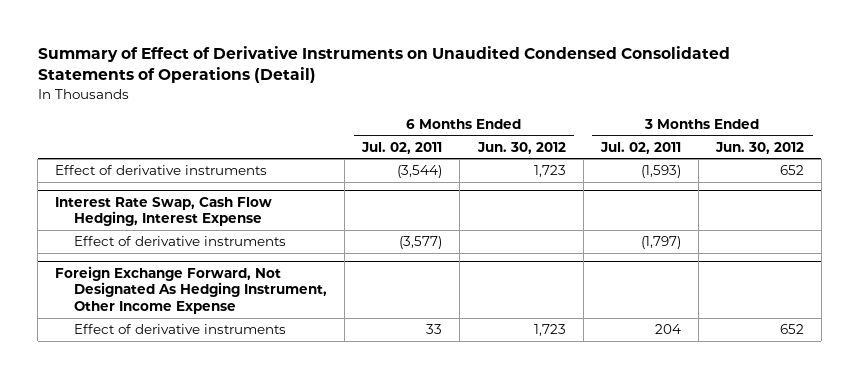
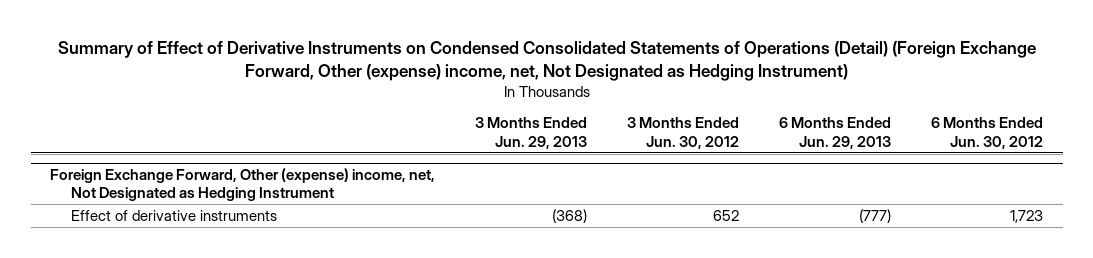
- Summary of Effect of Derivative Instruments on Unaudited Condensed Consolidated Statements of Operations (Detail)
+ Summary of Effect of Derivative Instruments on Condensed Consolidated Statements of Operations (Detail) (Foreign Exchange Forward, Other (expense) income, net, Not Designated as Hedging Instrument)
- | 6 Months Ended Jul. 02, 2011 | 6 Months Ended Jun. 30, 2012 | 3 Months Ended Jul. 02, 2011 | 3 Months Ended Jun. 30, 2012
+ | 3 Months Ended Jun. 29, 2013 | 3 Months Ended Jun. 30, 2012 | 6 Months Ended Jun. 29, 2013 | 6 Months Ended Jun. 30, 2012
- Effect of derivative instruments | (3,544) | 1,723 | (1,593) | 652
- Interest Rate Swap, Cash Flow Hedging, Interest Expense
- Effect of derivative instruments | (3,577) | | (1,797) |
- Foreign Exchange Forward, Not Designated As Hedging Instrument, Other Income Expense
+ Foreign Exchange Forward, Other (expense) income, net, Not Designated as Hedging Instrument

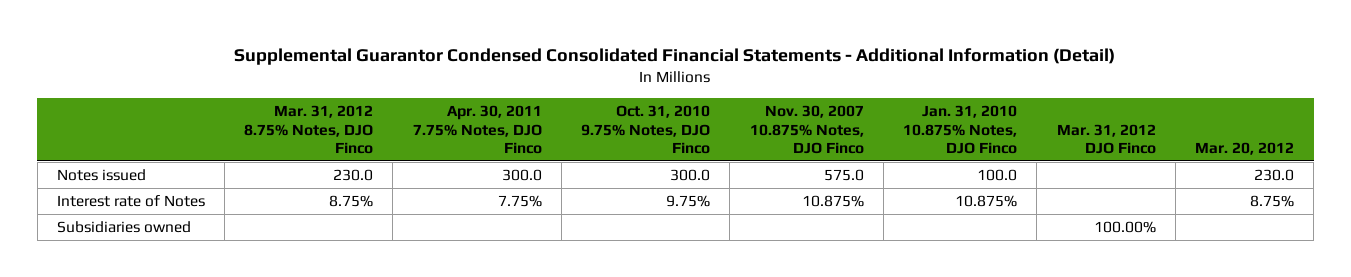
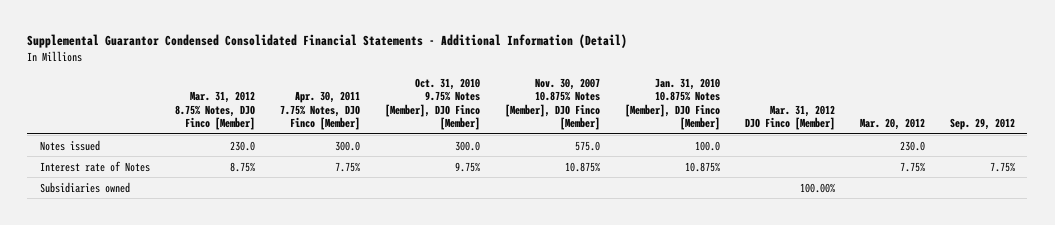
- | Mar. 31, 2012 8.75% Notes, DJO Finco | Apr. 30, 2011 7.75% Notes, DJO Finco | Oct. 31, 2010 9.75% Notes, DJO Finco | Nov. 30, 2007 10.875% Notes, DJO Finco | Jan. 31, 2010 10.875% Notes, DJO Finco | Mar. 31, 2012 DJO Finco | Mar. 20, 2012
+ | Mar. 31, 2012 8.75% Notes, DJO Finco [Member] | Apr. 30, 2011 7.75% Notes, DJO Finco [Member] | Oct. 31, 2010 9.75% Notes [Member], DJO Finco [Member] | Nov. 30, 2007 10.875% Notes [Member], DJO Finco [Member] | Jan. 31, 2010 10.875% Notes [Member], DJO Finco [Member] | Mar. 31, 2012 DJO Finco [Member] | Mar. 20, 2012 | Sep. 29, 2012
- Interest rate of Notes | 8.75% | 7.75% | 9.75% | 10.875% | 10.875% | | 8.75%
+ Interest rate of Notes | 8.75% | 7.75% | 9.75% | 10.875% | 10.875% | | 7.75% | 7.75%

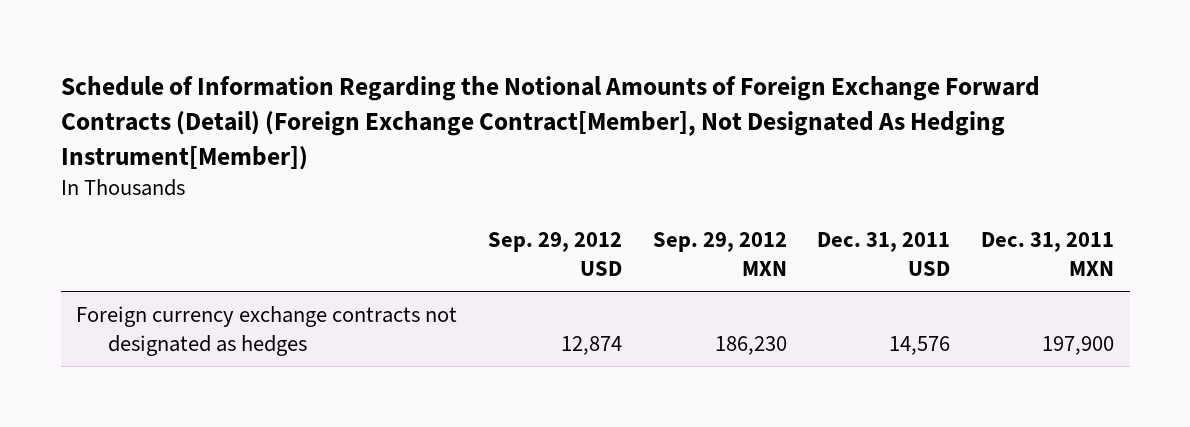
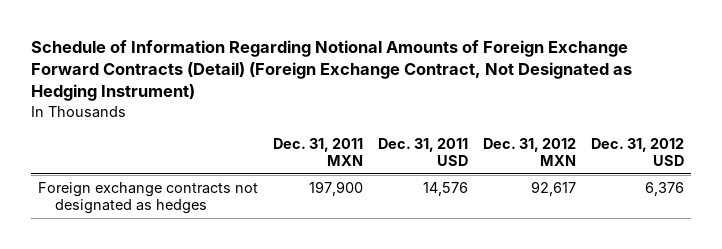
- Schedule of Information Regarding the Notional Amounts of Foreign Exchange Forward Contracts (Detail) (Foreign Exchange Contract[Member], Not Designated As Hedging Instrument[Member])
+ Schedule of Information Regarding Notional Amounts of Foreign Exchange Forward Contracts (Detail) (Foreign Exchange Contract, Not Designated as Hedging Instrument)
- | Sep. 29, 2012 USD | Sep. 29, 2012 MXN | Dec. 31, 2011 USD | Dec. 31, 2011 MXN
+ | Dec. 31, 2011 MXN | Dec. 31, 2011 USD | Dec. 31, 2012 MXN | Dec. 31, 2012 USD
- Foreign currency exchange contracts not designated as hedges | 12,874 | 186,230 | 14,576 | 197,900
+ Foreign exchange contracts not designated as hedges | 197,900 | 14,576 | 92,617 | 6,376

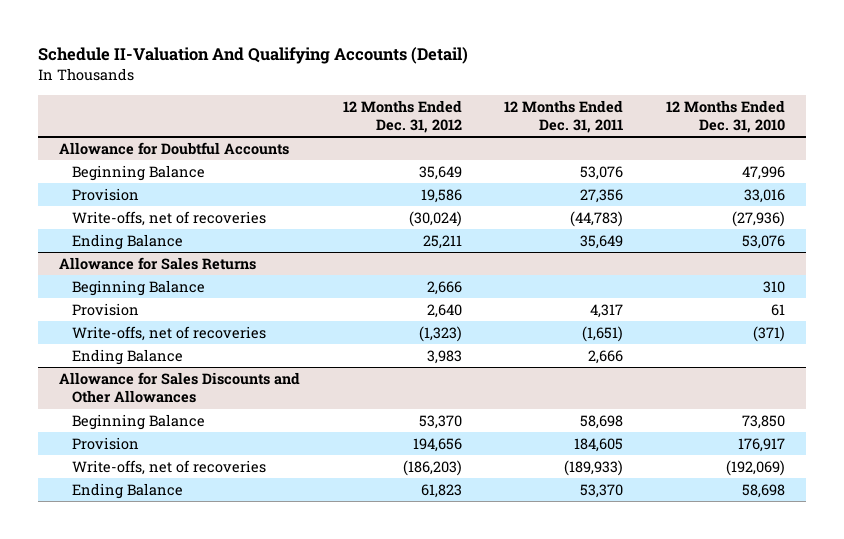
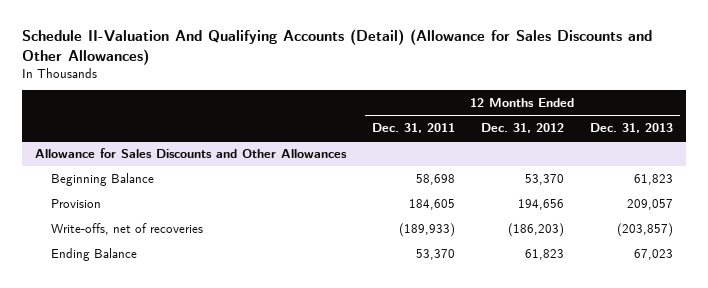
- Schedule II-Valuation And Qualifying Accounts (Detail)
+ Schedule II-Valuation And Qualifying Accounts (Detail) (Allowance for Sales Discounts and Other Allowances)
- | 12 Months Ended Dec. 31, 2012 | 12 Months Ended Dec. 31, 2011 | 12 Months Ended Dec. 31, 2010
+ | 12 Months Ended Dec. 31, 2011 | 12 Months Ended Dec. 31, 2012 | 12 Months Ended Dec. 31, 2013
- Allowance for Doubtful Accounts
- Beginning Balance | 35,649 | 53,076 | 47,996
- Provision | 19,586 | 27,356 | 33,016
- Write-offs, net of recoveries | (30,024) | (44,783) | (27,936)
- Ending Balance | 25,211 | 35,649 | 53,076
- Allowance for Sales Returns
- Beginning Balance | 2,666 | | 310
- Provision | 2,640 | 4,317 | 61
- Write-offs, net of recoveries | (1,323) | (1,651) | (371)
- Ending Balance | 3,983 | 2,666 |

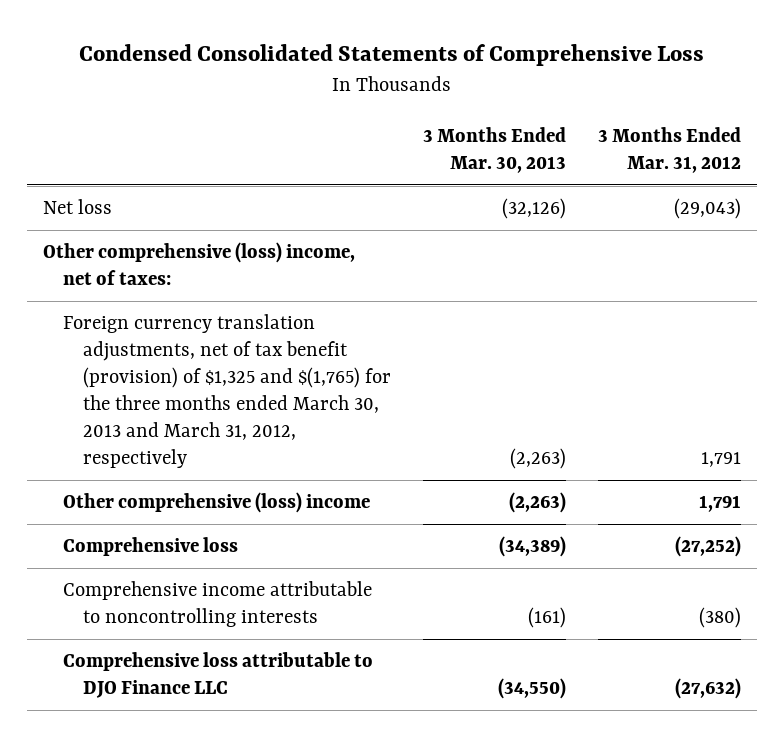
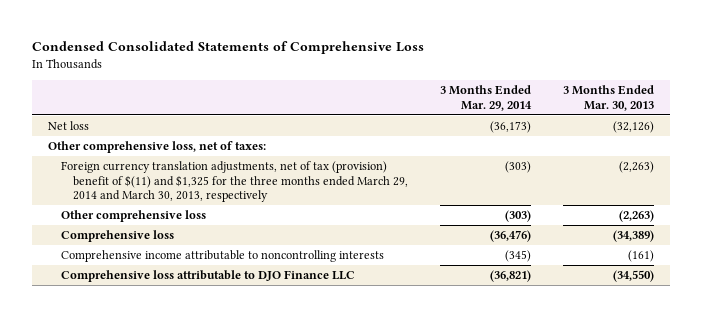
- | 3 Months Ended Mar. 30, 2013 | 3 Months Ended Mar. 31, 2012
+ | 3 Months Ended Mar. 29, 2014 | 3 Months Ended Mar. 30, 2013
- Other comprehensive (loss) income, net of taxes:
- Foreign currency translation adjustments, net of tax benefit (provision) of $1,325 and $(1,765) for the three months ended March 30, 2013 and March 31, 2012, respectively | (2,263) | 1,791
- Other comprehensive (loss) income | (2,263) | 1,791
+ Other comprehensive loss, net of taxes:
+ Foreign currency translation adjustments, net of tax (provision) benefit of $(11) and $1,325 for the three months ended March 29, 2014 and March 30, 2013, respectively | (303) | (2,263)
+ Other comprehensive loss | (303) | (2,263)

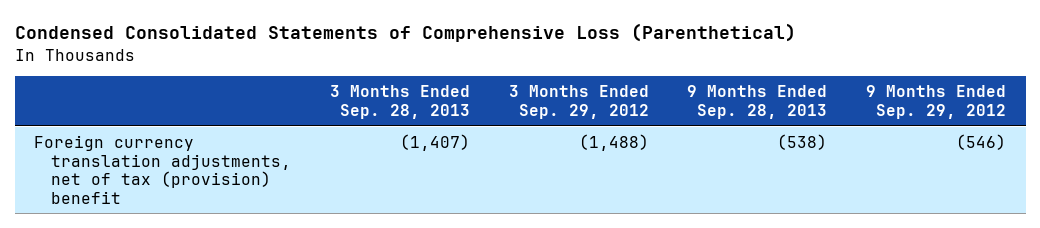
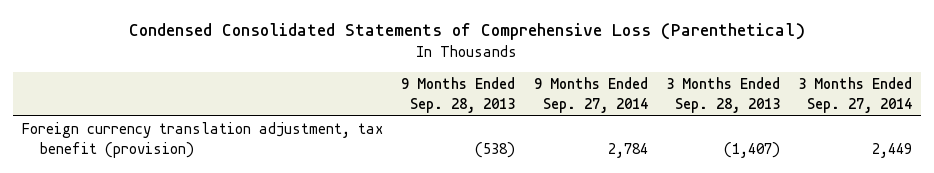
- | 3 Months Ended Sep. 28, 2013 | 3 Months Ended Sep. 29, 2012 | 9 Months Ended Sep. 28, 2013 | 9 Months Ended Sep. 29, 2012
+ | 9 Months Ended Sep. 28, 2013 | 9 Months Ended Sep. 27, 2014 | 3 Months Ended Sep. 28, 2013 | 3 Months Ended Sep. 27, 2014
- Foreign currency translation adjustments, net of tax (provision) benefit | (1,407) | (1,488) | (538) | (546)
+ Foreign currency translation adjustment, tax benefit (provision) | (538) | 2,784 | (1,407) | 2,449

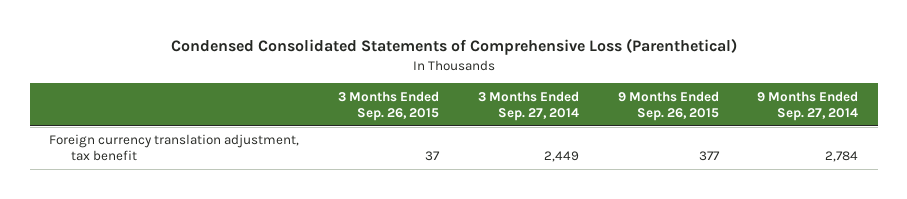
- | 9 Months Ended Sep. 28, 2013 | 9 Months Ended Sep. 27, 2014 | 3 Months Ended Sep. 28, 2013 | 3 Months Ended Sep. 27, 2014
+ | 3 Months Ended Sep. 26, 2015 | 3 Months Ended Sep. 27, 2014 | 9 Months Ended Sep. 26, 2015 | 9 Months Ended Sep. 27, 2014
- Foreign currency translation adjustment, tax benefit (provision) | (538) | 2,784 | (1,407) | 2,449
+ Foreign currency translation adjustment, tax benefit | 37 | 2,449 | 377 | 2,784

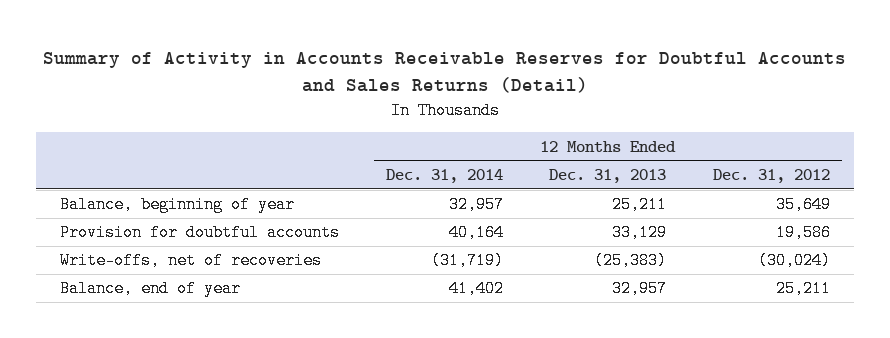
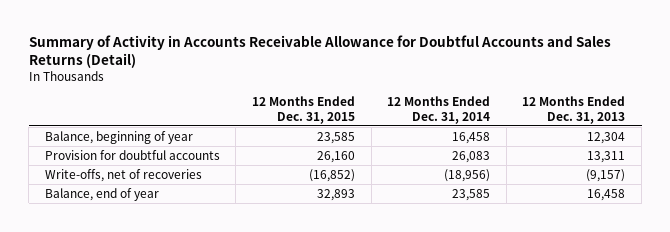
- Summary of Activity in Accounts Receivable Reserves for Doubtful Accounts and Sales Returns (Detail)
+ Summary of Activity in Accounts Receivable Allowance for Doubtful Accounts and Sales Returns (Detail)
- | 12 Months Ended Dec. 31, 2014 | 12 Months Ended Dec. 31, 2013 | 12 Months Ended Dec. 31, 2012
+ | 12 Months Ended Dec. 31, 2015 | 12 Months Ended Dec. 31, 2014 | 12 Months Ended Dec. 31, 2013
- Balance, beginning of year | 32,957 | 25,211 | 35,649
- Provision for doubtful accounts | 40,164 | 33,129 | 19,586
- Write-offs, net of recoveries | (31,719) | (25,383) | (30,024)
- Balance, end of year | 41,402 | 32,957 | 25,211
+ Balance, beginning of year | 23,585 | 16,458 | 12,304
+ Provision for doubtful accounts | 26,160 | 26,083 | 13,311
+ Write-offs, net of recoveries | (16,852) | (18,956) | (9,157)
+ Balance, end of year | 32,893 | 23,585 | 16,458

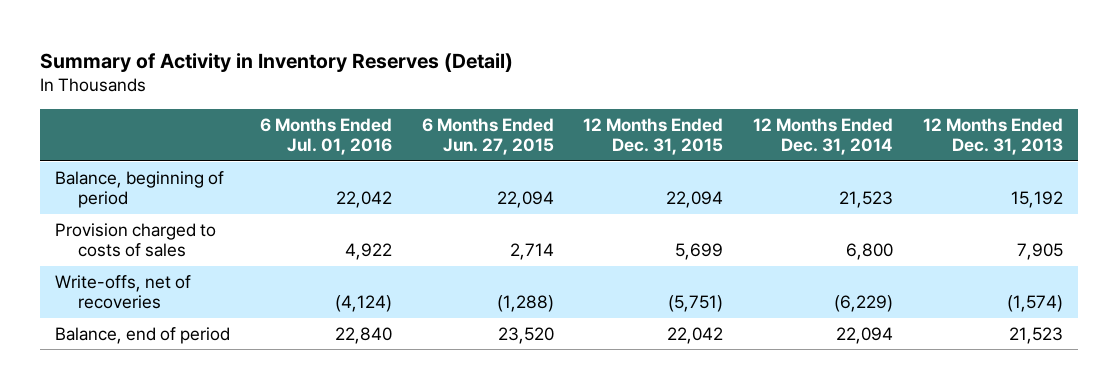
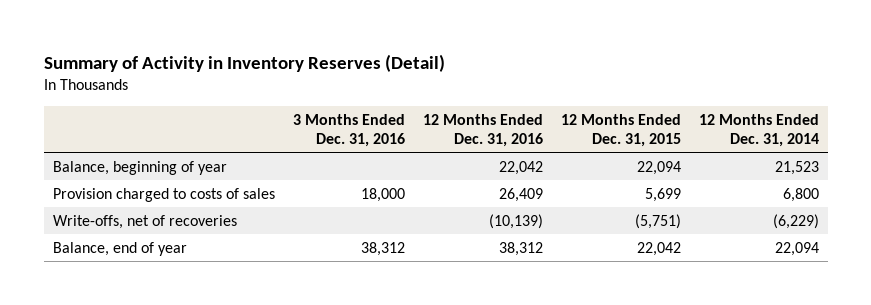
- | 6 Months Ended Jul. 01, 2016 | 6 Months Ended Jun. 27, 2015 | 12 Months Ended Dec. 31, 2015 | 12 Months Ended Dec. 31, 2014 | 12 Months Ended Dec. 31, 2013
+ | 3 Months Ended Dec. 31, 2016 | 12 Months Ended Dec. 31, 2016 | 12 Months Ended Dec. 31, 2015 | 12 Months Ended Dec. 31, 2014
- Balance, beginning of period | 22,042 | 22,094 | 22,094 | 21,523 | 15,192
+ Balance, beginning of year | | 22,042 | 22,094 | 21,523
- Balance, end of period | 22,840 | 23,520 | 22,042 | 22,094 | 21,523
+ Balance, end of year | 38,312 | 38,312 | 22,042 | 22,094

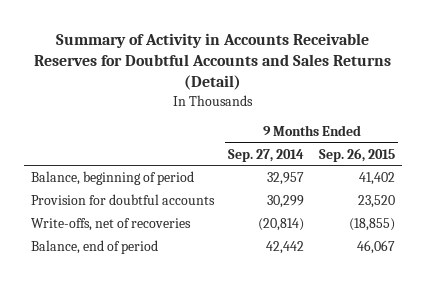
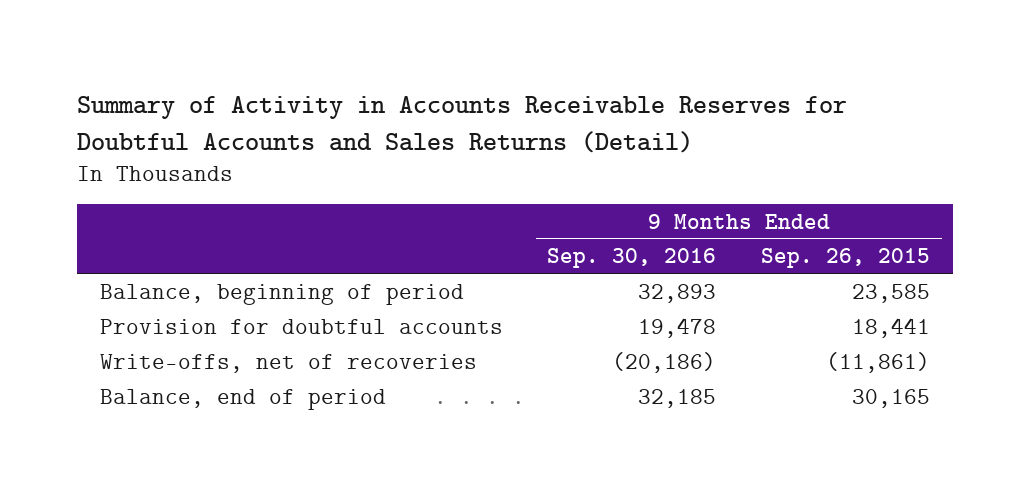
- | 9 Months Ended Sep. 27, 2014 | 9 Months Ended Sep. 26, 2015
+ | 9 Months Ended Sep. 30, 2016 | 9 Months Ended Sep. 26, 2015
- Balance, beginning of period | 32,957 | 41,402
- Provision for doubtful accounts | 30,299 | 23,520
- Write-offs, net of recoveries | (20,814) | (18,855)
- Balance, end of period | 42,442 | 46,067
+ Balance, beginning of period | 32,893 | 23,585
+ Provision for doubtful accounts | 19,478 | 18,441
+ Write-offs, net of recoveries | (20,186) | (11,861)
+ Balance, end of period | 32,185 | 30,165

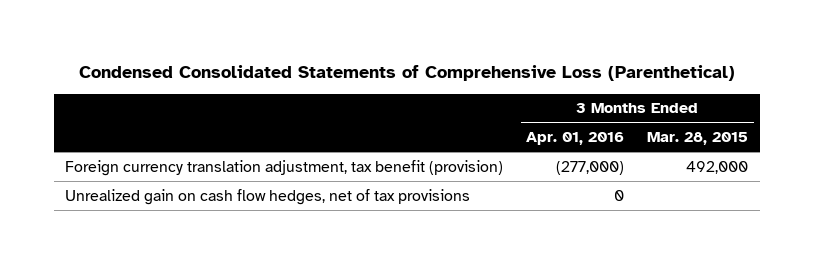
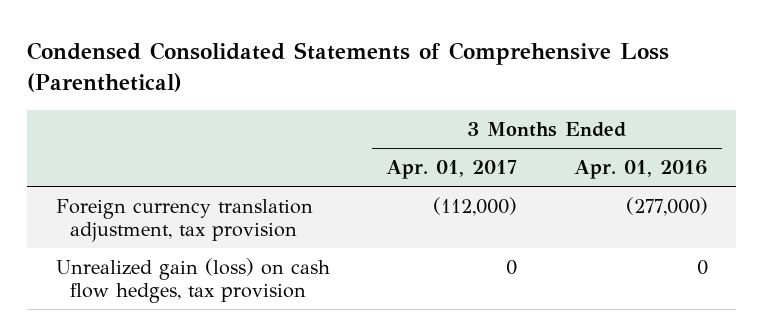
- | 3 Months Ended Apr. 01, 2016 | 3 Months Ended Mar. 28, 2015
+ | 3 Months Ended Apr. 01, 2017 | 3 Months Ended Apr. 01, 2016
- Foreign currency translation adjustment, tax benefit (provision) | (277,000) | 492,000
- Unrealized gain on cash flow hedges, net of tax provisions | 0 |
+ Foreign currency translation adjustment, tax provision | (112,000) | (277,000)
+ Unrealized gain (loss) on cash flow hedges, tax provision | 0 | 0

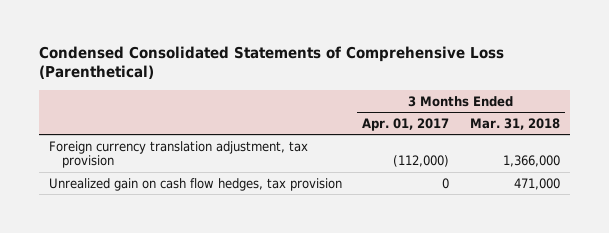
- | 3 Months Ended Apr. 01, 2017 | 3 Months Ended Apr. 01, 2016
+ | 3 Months Ended Apr. 01, 2017 | 3 Months Ended Mar. 31, 2018
- Unrealized gain (loss) on cash flow hedges, tax provision | 0 | 0
+ Unrealized gain on cash flow hedges, tax provision | 0 | 471,000

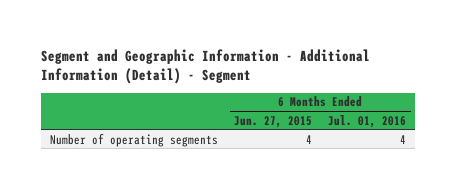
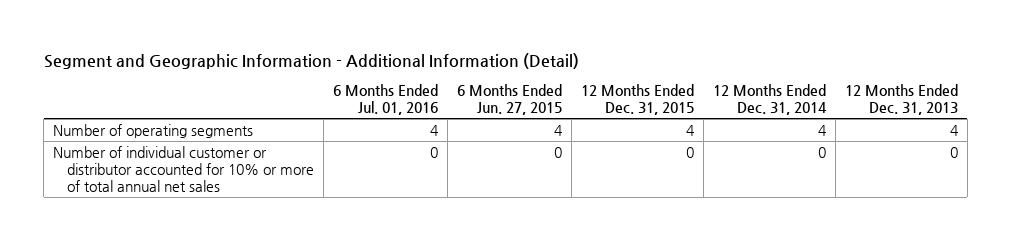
- Segment and Geographic Information - Additional Information (Detail) - Segment
+ Segment and Geographic Information - Additional Information (Detail)
- | 6 Months Ended Jun. 27, 2015 | 6 Months Ended Jul. 01, 2016
+ | 6 Months Ended Jul. 01, 2016 | 6 Months Ended Jun. 27, 2015 | 12 Months Ended Dec. 31, 2015 | 12 Months Ended Dec. 31, 2014 | 12 Months Ended Dec. 31, 2013
+ Number of individual customer or distributor accounted for 10% or more of total annual net sales | 0 | 0 | 0 | 0 | 0

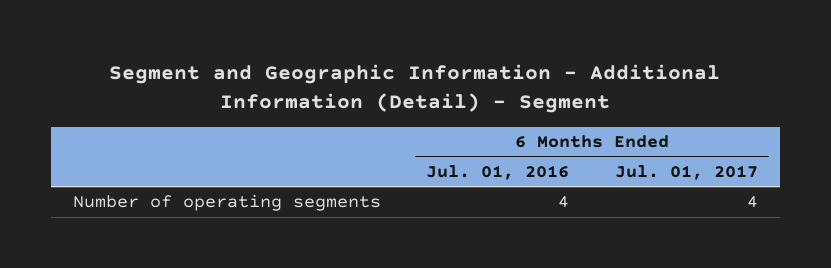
- Segment and Geographic Information - Additional Information (Detail)
+ Segment and Geographic Information - Additional Information (Detail) - Segment
- | 6 Months Ended Jul. 01, 2016 | 6 Months Ended Jun. 27, 2015 | 12 Months Ended Dec. 31, 2015 | 12 Months Ended Dec. 31, 2014 | 12 Months Ended Dec. 31, 2013
+ | 6 Months Ended Jul. 01, 2016 | 6 Months Ended Jul. 01, 2017
- Number of individual customer or distributor accounted for 10% or more of total annual net sales | 0 | 0 | 0 | 0 | 0

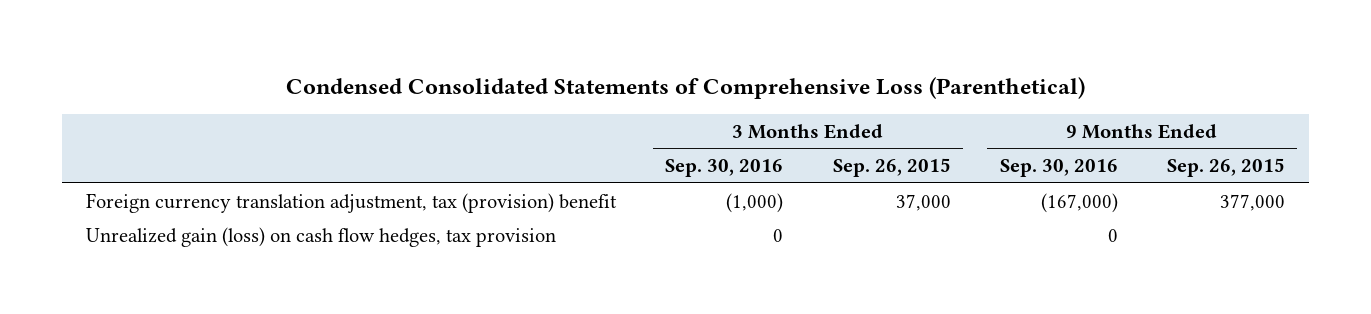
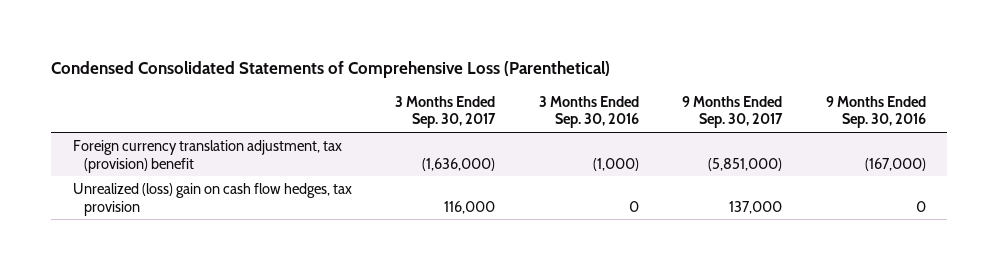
- | 3 Months Ended Sep. 30, 2016 | 3 Months Ended Sep. 26, 2015 | 9 Months Ended Sep. 30, 2016 | 9 Months Ended Sep. 26, 2015
+ | 3 Months Ended Sep. 30, 2017 | 3 Months Ended Sep. 30, 2016 | 9 Months Ended Sep. 30, 2017 | 9 Months Ended Sep. 30, 2016
- Unrealized gain (loss) on cash flow hedges, tax provision | 0 | | 0 |
+ Unrealized (loss) gain on cash flow hedges, tax provision | 116,000 | 0 | 137,000 | 0

